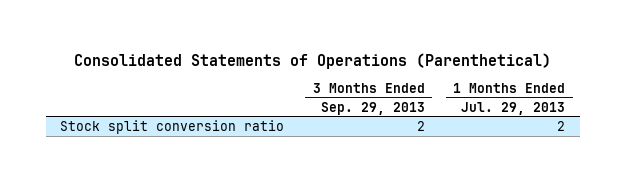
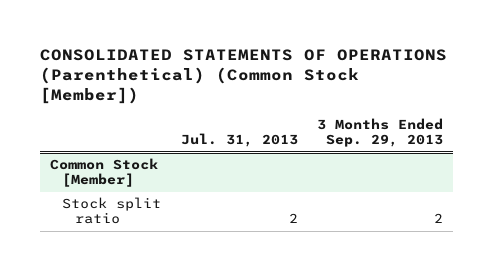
- Consolidated Statements of Operations (Parenthetical)
+ CONSOLIDATED STATEMENTS OF OPERATIONS (Parenthetical) (Common Stock [Member])
- | 3 Months Ended Sep. 29, 2013 | 1 Months Ended Jul. 29, 2013
+ | Jul. 31, 2013 | 3 Months Ended Sep. 29, 2013
- Stock split conversion ratio | 2 | 2
+ Common Stock [Member]
+ Stock split ratio | 2 | 2

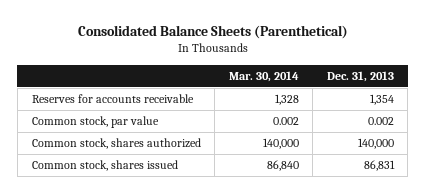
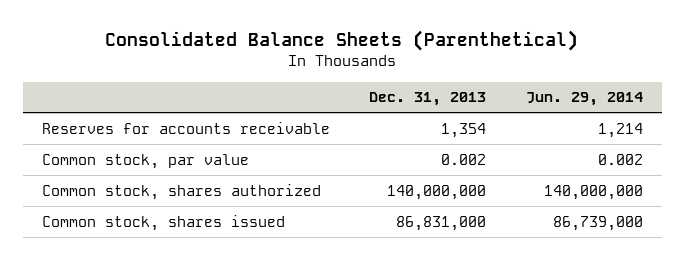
- | Mar. 30, 2014 | Dec. 31, 2013
+ | Dec. 31, 2013 | Jun. 29, 2014
- Common stock, shares authorized | 140,000 | 140,000
- Common stock, shares issued | 86,840 | 86,831
+ Common stock, shares authorized | 140,000,000 | 140,000,000
+ Common stock, shares issued | 86,831,000 | 86,739,000

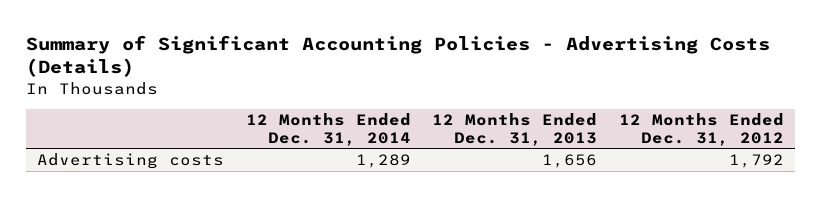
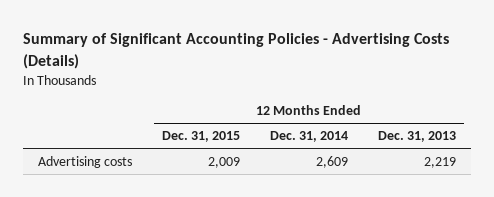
- | 12 Months Ended Dec. 31, 2014 | 12 Months Ended Dec. 31, 2013 | 12 Months Ended Dec. 31, 2012
+ | 12 Months Ended Dec. 31, 2015 | 12 Months Ended Dec. 31, 2014 | 12 Months Ended Dec. 31, 2013
- Advertising costs | 1,289 | 1,656 | 1,792
+ Advertising costs | 2,009 | 2,609 | 2,219

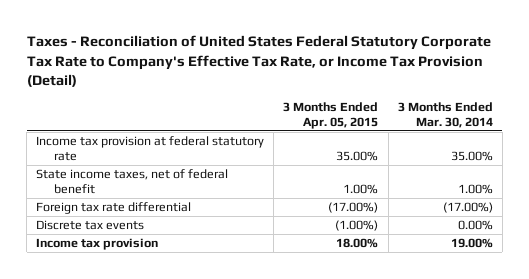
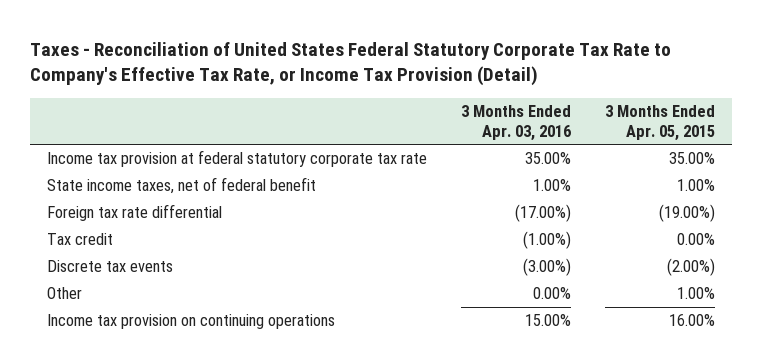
- | 3 Months Ended Apr. 05, 2015 | 3 Months Ended Mar. 30, 2014
+ | 3 Months Ended Apr. 03, 2016 | 3 Months Ended Apr. 05, 2015
- Income tax provision at federal statutory rate | 35.00% | 35.00%
+ Income tax provision at federal statutory corporate tax rate | 35.00% | 35.00%
- Foreign tax rate differential | (17.00%) | (17.00%)
- Discrete tax events | (1.00%) | 0.00%
- Income tax provision | 18.00% | 19.00%
+ Foreign tax rate differential | (17.00%) | (19.00%)
+ Tax credit | (1.00%) | 0.00%
+ Discrete tax events | (3.00%) | (2.00%)
+ Other | 0.00% | 1.00%
+ Income tax provision on continuing operations | 15.00% | 16.00%

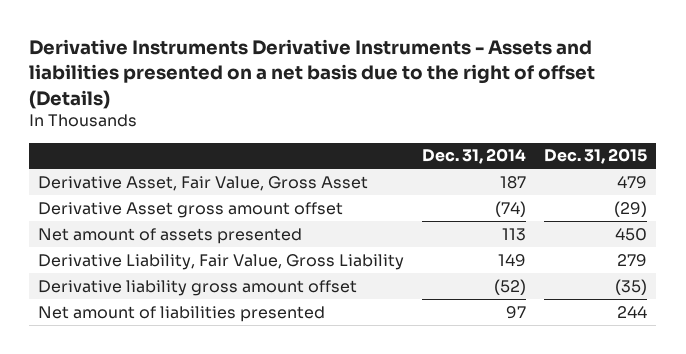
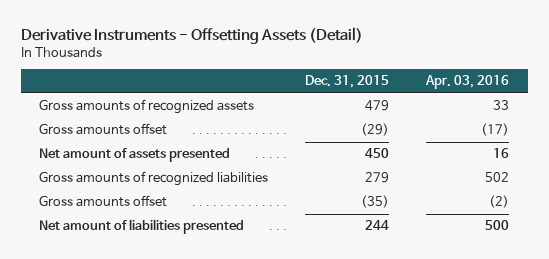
- Derivative Instruments Derivative Instruments - Assets and liabilities presented on a net basis due to the right of offset (Details)
+ Derivative Instruments - Offsetting Assets (Detail)
- | Dec. 31, 2014 | Dec. 31, 2015
+ | Dec. 31, 2015 | Apr. 03, 2016
- Derivative Asset, Fair Value, Gross Asset | 187 | 479
- Derivative Asset gross amount offset | (74) | (29)
+ Gross amounts of recognized assets | 479 | 33
+ Gross amounts offset | (29) | (17)
- Derivative Liability, Fair Value, Gross Liability | 149 | 279
- Derivative liability gross amount offset | (52) | (35)
+ Gross amounts of recognized liabilities | 279 | 502
+ Gross amounts offset | (35) | (2)

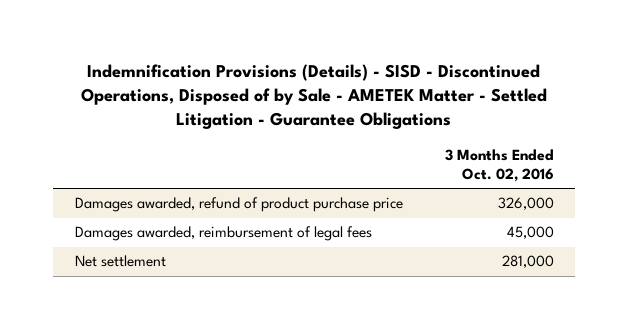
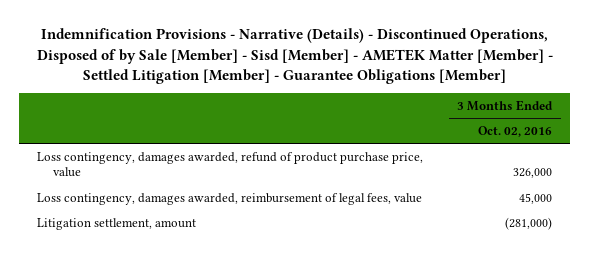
- Indemnification Provisions (Details) - SISD - Discontinued Operations, Disposed of by Sale - AMETEK Matter - Settled Litigation - Guarantee Obligations
+ Indemnification Provisions - Narrative (Details) - Discontinued Operations, Disposed of by Sale [Member] - Sisd [Member] - AMETEK Matter [Member] - Settled Litigation [Member] - Guarantee Obligations [Member]
- Damages awarded, refund of product purchase price | 326,000
- Damages awarded, reimbursement of legal fees | 45,000
- Net settlement | 281,000
+ Loss contingency, damages awarded, refund of product purchase price, value | 326,000
+ Loss contingency, damages awarded, reimbursement of legal fees, value | 45,000
+ Litigation settlement, amount | (281,000)

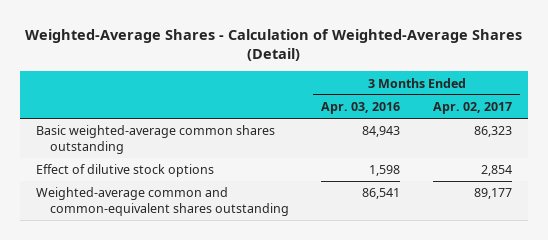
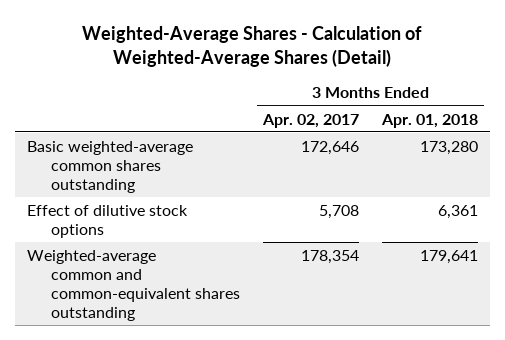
- | 3 Months Ended Apr. 03, 2016 | 3 Months Ended Apr. 02, 2017
+ | 3 Months Ended Apr. 02, 2017 | 3 Months Ended Apr. 01, 2018
- Basic weighted-average common shares outstanding | 84,943 | 86,323
- Effect of dilutive stock options | 1,598 | 2,854
- Weighted-average common and common-equivalent shares outstanding | 86,541 | 89,177
+ Basic weighted-average common shares outstanding | 172,646 | 173,280
+ Effect of dilutive stock options | 5,708 | 6,361
+ Weighted-average common and common-equivalent shares outstanding | 178,354 | 179,641

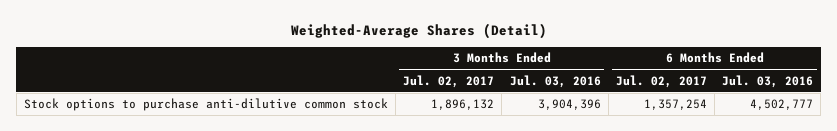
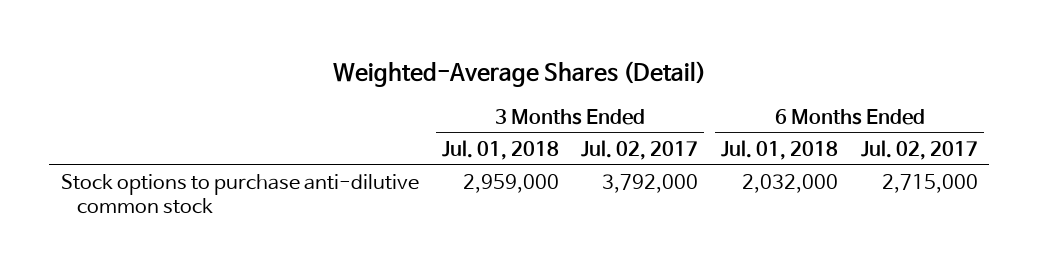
- | 3 Months Ended Jul. 02, 2017 | 3 Months Ended Jul. 03, 2016 | 6 Months Ended Jul. 02, 2017 | 6 Months Ended Jul. 03, 2016
+ | 3 Months Ended Jul. 01, 2018 | 3 Months Ended Jul. 02, 2017 | 6 Months Ended Jul. 01, 2018 | 6 Months Ended Jul. 02, 2017
- Stock options to purchase anti-dilutive common stock | 1,896,132 | 3,904,396 | 1,357,254 | 4,502,777
+ Stock options to purchase anti-dilutive common stock | 2,959,000 | 3,792,000 | 2,032,000 | 2,715,000

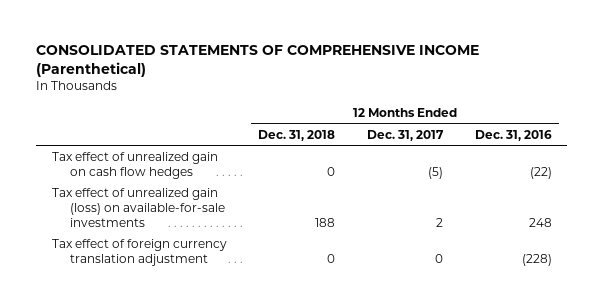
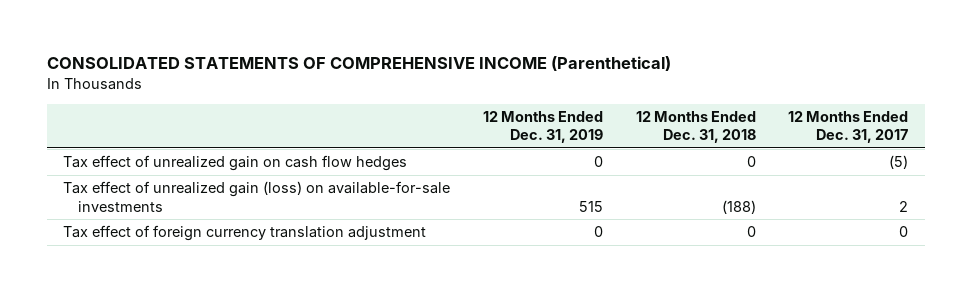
- | 12 Months Ended Dec. 31, 2018 | 12 Months Ended Dec. 31, 2017 | 12 Months Ended Dec. 31, 2016
+ | 12 Months Ended Dec. 31, 2019 | 12 Months Ended Dec. 31, 2018 | 12 Months Ended Dec. 31, 2017
- Tax effect of unrealized gain (loss) on available-for-sale investments | 188 | 2 | 248
+ Tax effect of unrealized gain (loss) on available-for-sale investments | 515 | (188) | 2

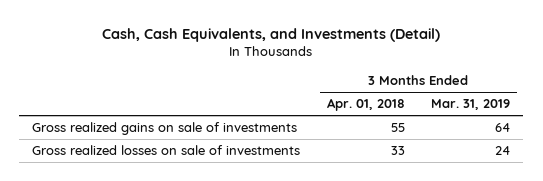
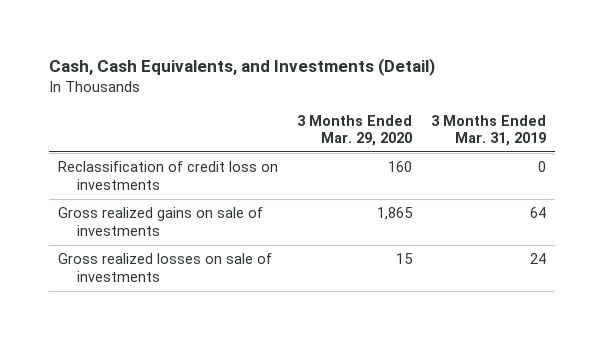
- | 3 Months Ended Apr. 01, 2018 | 3 Months Ended Mar. 31, 2019
+ | 3 Months Ended Mar. 29, 2020 | 3 Months Ended Mar. 31, 2019
+ Reclassification of credit loss on investments | 160 | 0

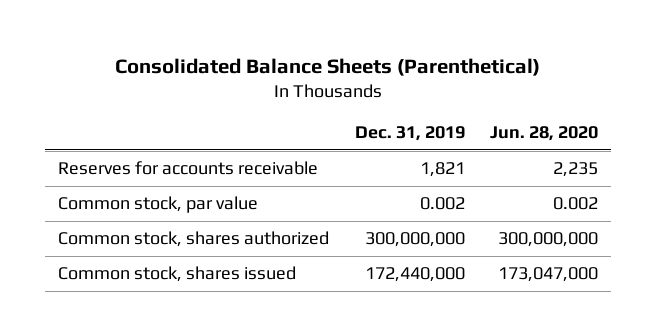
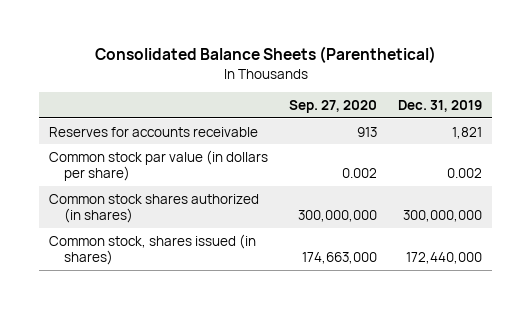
- | Dec. 31, 2019 | Jun. 28, 2020
+ | Sep. 27, 2020 | Dec. 31, 2019
- Common stock, par value | 0.002 | 0.002
- Common stock, shares authorized | 300,000,000 | 300,000,000
- Common stock, shares issued | 172,440,000 | 173,047,000
+ Common stock par value (in dollars per share) | 0.002 | 0.002
+ Common stock shares authorized (in shares) | 300,000,000 | 300,000,000
+ Common stock, shares issued (in shares) | 174,663,000 | 172,440,000

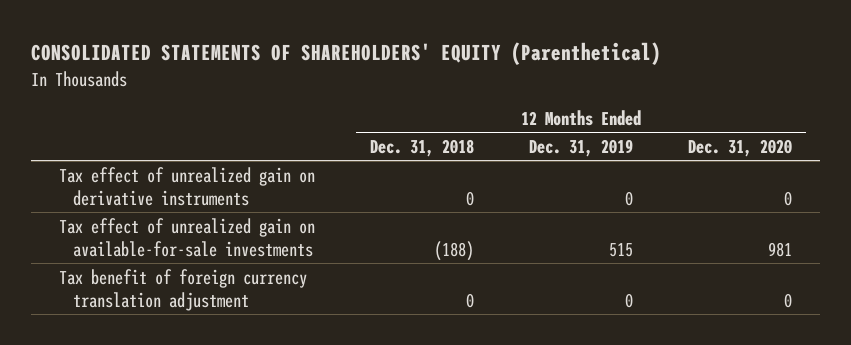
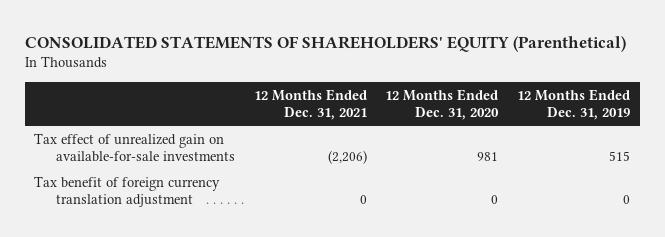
- | 12 Months Ended Dec. 31, 2018 | 12 Months Ended Dec. 31, 2019 | 12 Months Ended Dec. 31, 2020
+ | 12 Months Ended Dec. 31, 2021 | 12 Months Ended Dec. 31, 2020 | 12 Months Ended Dec. 31, 2019
- Tax effect of unrealized gain on derivative instruments | 0 | 0 | 0

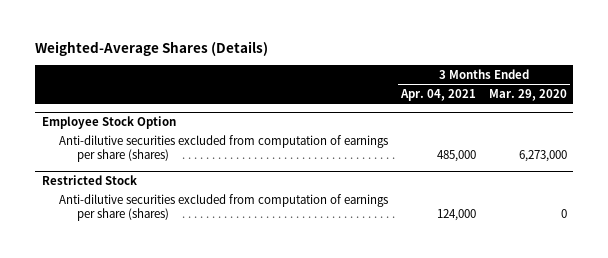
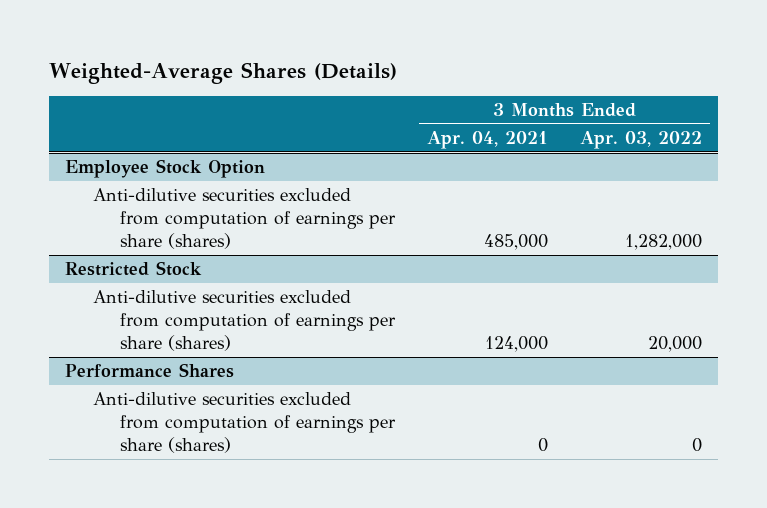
- | 3 Months Ended Apr. 04, 2021 | 3 Months Ended Mar. 29, 2020
+ | 3 Months Ended Apr. 04, 2021 | 3 Months Ended Apr. 03, 2022
+ Performance Shares
+ Anti-dilutive securities excluded from computation of earnings per share (shares) | 0 | 0

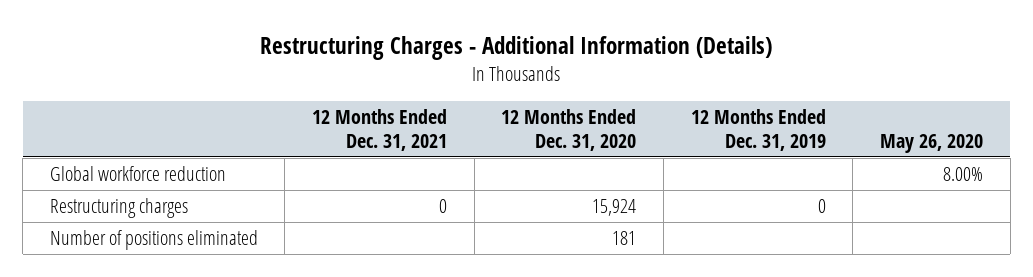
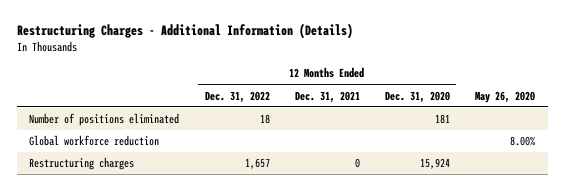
- | 12 Months Ended Dec. 31, 2021 | 12 Months Ended Dec. 31, 2020 | 12 Months Ended Dec. 31, 2019 | May 26, 2020
+ | 12 Months Ended Dec. 31, 2022 | 12 Months Ended Dec. 31, 2021 | 12 Months Ended Dec. 31, 2020 | May 26, 2020
moved up: Number of positions eliminated | 18 | | 181 |

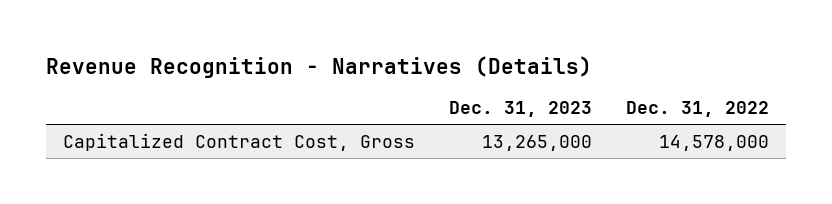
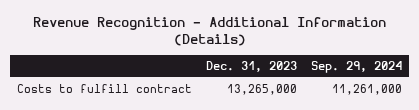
- Revenue Recognition - Narratives (Details)
+ Revenue Recognition - Additional Information (Details)
- | Dec. 31, 2023 | Dec. 31, 2022
+ | Dec. 31, 2023 | Sep. 29, 2024
- Capitalized Contract Cost, Gross | 13,265,000 | 14,578,000
+ Costs to fulfill contract | 13,265,000 | 11,261,000

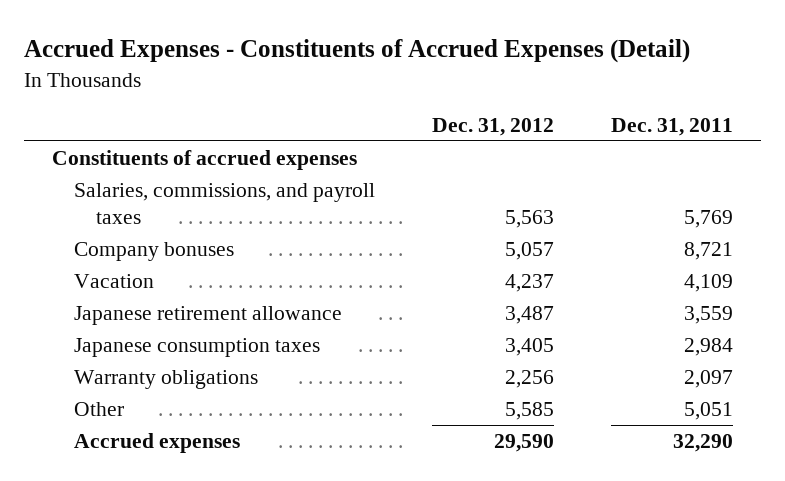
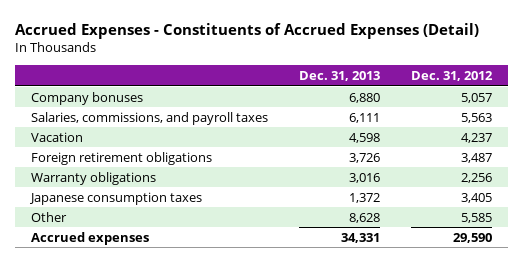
- | Dec. 31, 2012 | Dec. 31, 2011
+ | Dec. 31, 2013 | Dec. 31, 2012
- Constituents of accrued expenses
moved down: Salaries, commissions, and payroll taxes | 6,111 | 5,563
- Japanese retirement allowance | 3,487 | 3,559
+ Foreign retirement obligations | 3,726 | 3,487
moved down: Japanese consumption taxes | 1,372 | 3,405

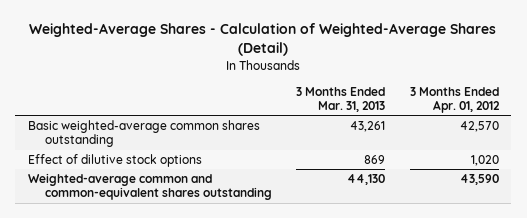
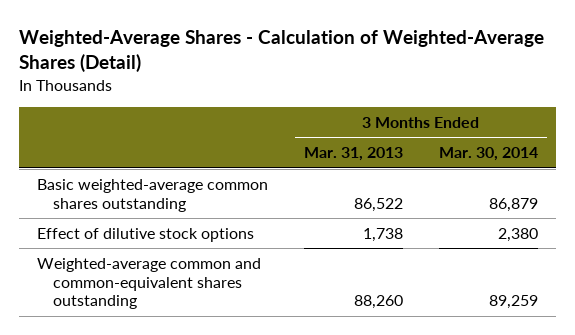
- | 3 Months Ended Mar. 31, 2013 | 3 Months Ended Apr. 01, 2012
+ | 3 Months Ended Mar. 31, 2013 | 3 Months Ended Mar. 30, 2014
- Basic weighted-average common shares outstanding | 43,261 | 42,570
- Effect of dilutive stock options | 869 | 1,020
- Weighted-average common and common-equivalent shares outstanding | 44,130 | 43,590
+ Basic weighted-average common shares outstanding | 86,522 | 86,879
+ Effect of dilutive stock options | 1,738 | 2,380
+ Weighted-average common and common-equivalent shares outstanding | 88,260 | 89,259

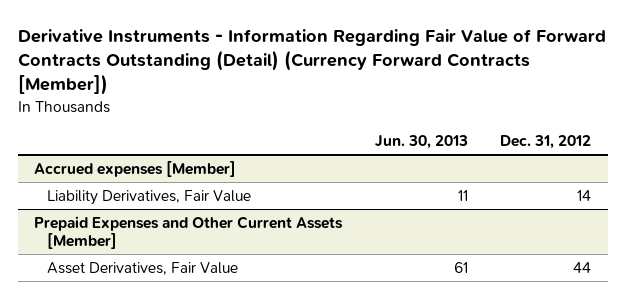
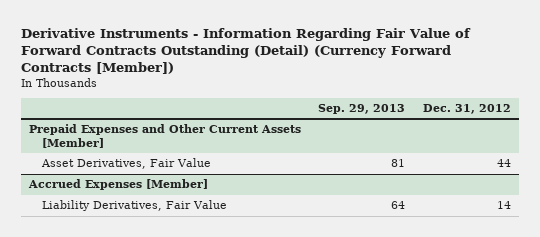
- | Jun. 30, 2013 | Dec. 31, 2012
+ | Sep. 29, 2013 | Dec. 31, 2012
- Accrued expenses [Member]
- Liability Derivatives, Fair Value | 11 | 14
+ Accrued Expenses [Member]
+ Liability Derivatives, Fair Value | 64 | 14

